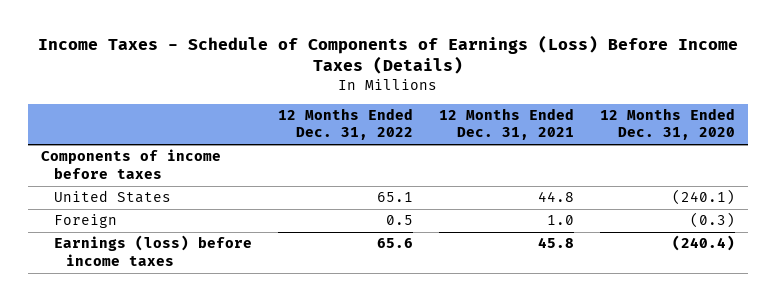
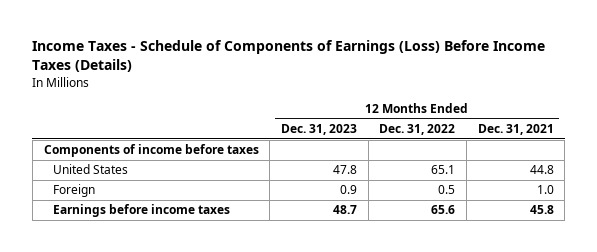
- | 12 Months Ended Dec. 31, 2022 | 12 Months Ended Dec. 31, 2021 | 12 Months Ended Dec. 31, 2020
+ | 12 Months Ended Dec. 31, 2023 | 12 Months Ended Dec. 31, 2022 | 12 Months Ended Dec. 31, 2021
- Earnings (loss) before income taxes | 65.6 | 45.8 | (240.4)
+ Earnings before income taxes | 48.7 | 65.6 | 45.8

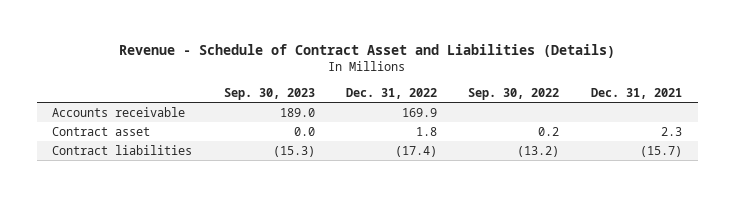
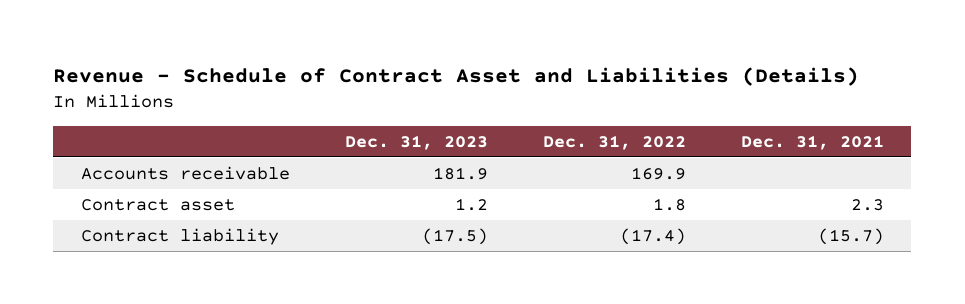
- | Sep. 30, 2023 | Dec. 31, 2022 | Sep. 30, 2022 | Dec. 31, 2021
+ | Dec. 31, 2023 | Dec. 31, 2022 | Dec. 31, 2021
- Contract liabilities | (15.3) | (17.4) | (13.2) | (15.7)
+ Contract liability | (17.5) | (17.4) | (15.7)

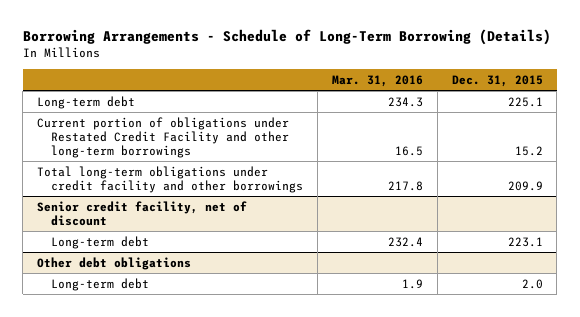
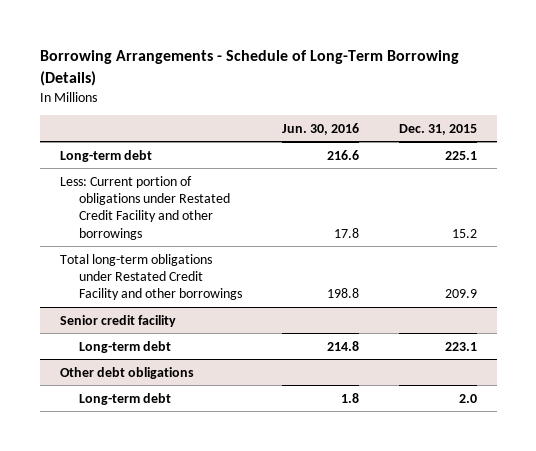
- | Mar. 31, 2016 | Dec. 31, 2015
+ | Jun. 30, 2016 | Dec. 31, 2015
- Current portion of obligations under Restated Credit Facility and other long-term borrowings | 16.5 | 15.2
- Total long-term obligations under credit facility and other borrowings | 217.8 | 209.9
- Senior credit facility, net of discount
+ Less: Current portion of obligations under Restated Credit Facility and other borrowings | 17.8 | 15.2
+ Total long-term obligations under Restated Credit Facility and other borrowings | 198.8 | 209.9
+ Senior credit facility

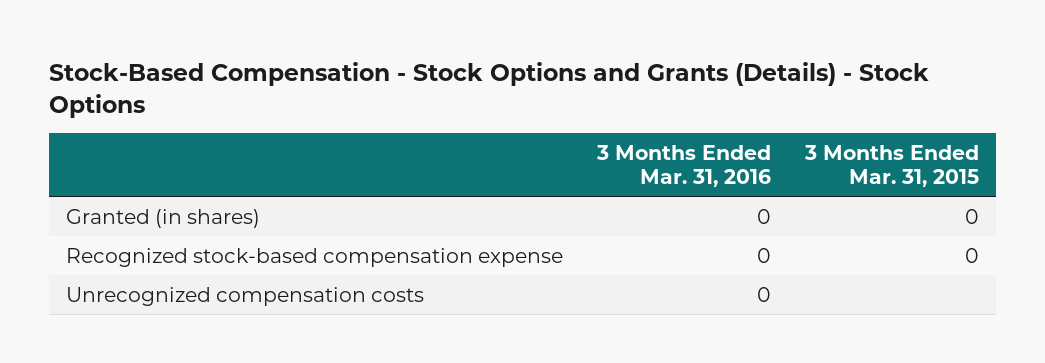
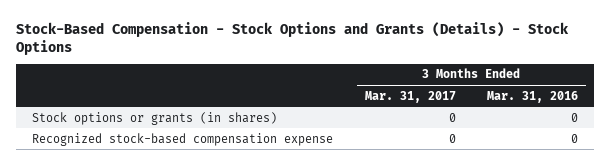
- | 3 Months Ended Mar. 31, 2016 | 3 Months Ended Mar. 31, 2015
+ | 3 Months Ended Mar. 31, 2017 | 3 Months Ended Mar. 31, 2016
- Granted (in shares) | 0 | 0
+ Stock options or grants (in shares) | 0 | 0
- Unrecognized compensation costs | 0 |

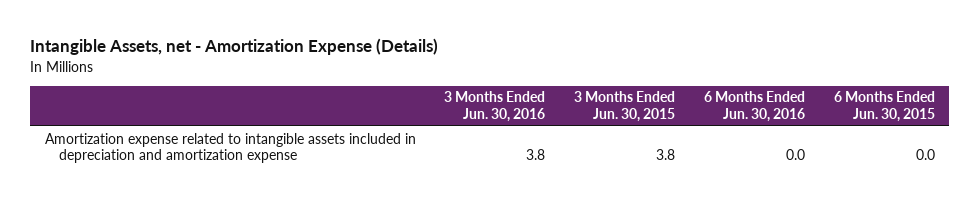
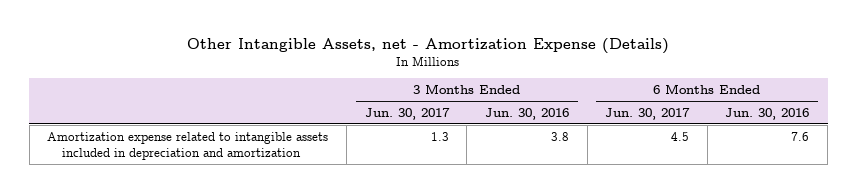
- Intangible Assets, net - Amortization Expense (Details)
+ Other Intangible Assets, net - Amortization Expense (Details)
- | 3 Months Ended Jun. 30, 2016 | 3 Months Ended Jun. 30, 2015 | 6 Months Ended Jun. 30, 2016 | 6 Months Ended Jun. 30, 2015
+ | 3 Months Ended Jun. 30, 2017 | 3 Months Ended Jun. 30, 2016 | 6 Months Ended Jun. 30, 2017 | 6 Months Ended Jun. 30, 2016
- Amortization expense related to intangible assets included in depreciation and amortization expense | 3.8 | 3.8 | 0.0 | 0.0
+ Amortization expense related to intangible assets included in depreciation and amortization | 1.3 | 3.8 | 4.5 | 7.6

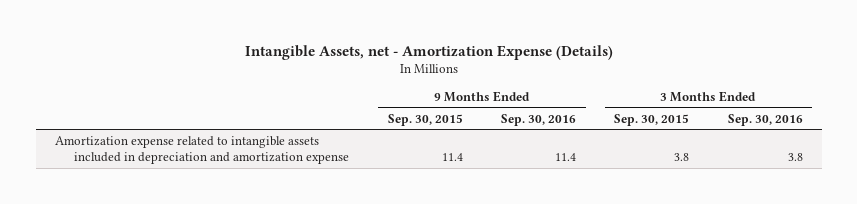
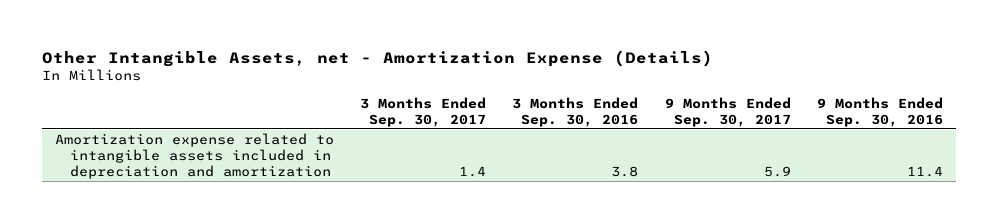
- Intangible Assets, net - Amortization Expense (Details)
+ Other Intangible Assets, net - Amortization Expense (Details)
- | 9 Months Ended Sep. 30, 2015 | 9 Months Ended Sep. 30, 2016 | 3 Months Ended Sep. 30, 2015 | 3 Months Ended Sep. 30, 2016
+ | 3 Months Ended Sep. 30, 2017 | 3 Months Ended Sep. 30, 2016 | 9 Months Ended Sep. 30, 2017 | 9 Months Ended Sep. 30, 2016
- Amortization expense related to intangible assets included in depreciation and amortization expense | 11.4 | 11.4 | 3.8 | 3.8
+ Amortization expense related to intangible assets included in depreciation and amortization | 1.4 | 3.8 | 5.9 | 11.4

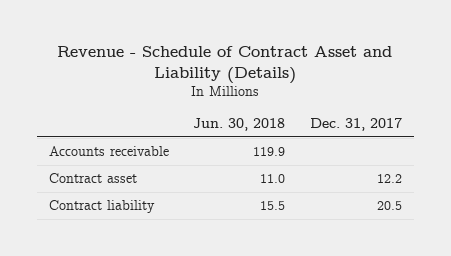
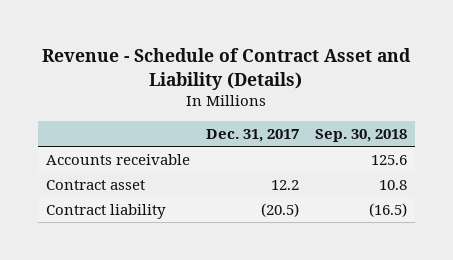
- | Jun. 30, 2018 | Dec. 31, 2017
+ | Dec. 31, 2017 | Sep. 30, 2018
- Contract liability | 15.5 | 20.5
+ Contract liability | (20.5) | (16.5)

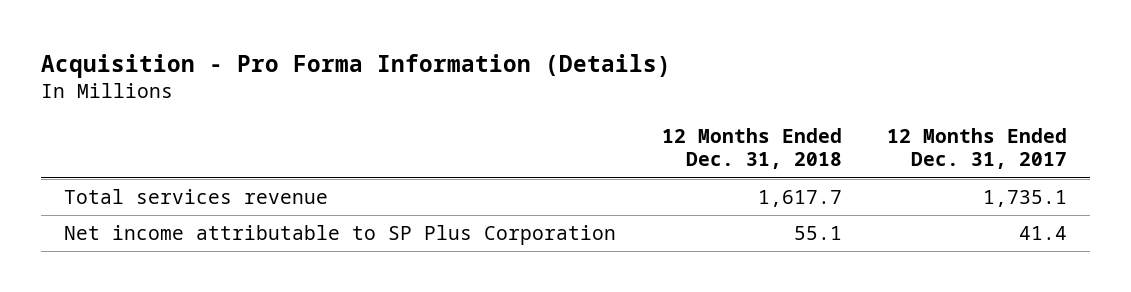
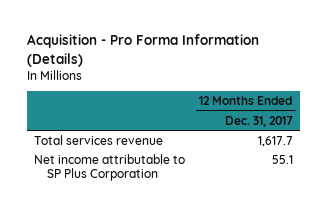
- | 12 Months Ended Dec. 31, 2018 | 12 Months Ended Dec. 31, 2017
+ | 12 Months Ended Dec. 31, 2017
- Total services revenue | 1,617.7 | 1,735.1
- Net income attributable to SP Plus Corporation | 55.1 | 41.4
+ Total services revenue | 1,617.7
+ Net income attributable to SP Plus Corporation | 55.1

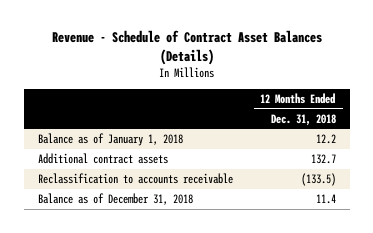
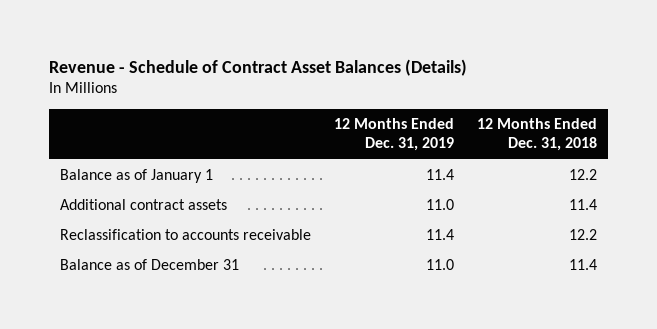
- | 12 Months Ended Dec. 31, 2018
+ | 12 Months Ended Dec. 31, 2019 | 12 Months Ended Dec. 31, 2018
- Balance as of January 1, 2018 | 12.2
- Additional contract assets | 132.7
- Reclassification to accounts receivable | (133.5)
- Balance as of December 31, 2018 | 11.4
+ Balance as of January 1 | 11.4 | 12.2
+ Additional contract assets | 11.0 | 11.4
+ Reclassification to accounts receivable | 11.4 | 12.2
+ Balance as of December 31 | 11.0 | 11.4

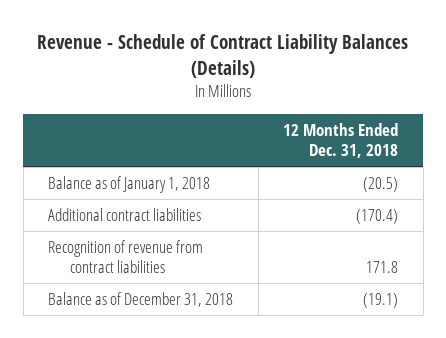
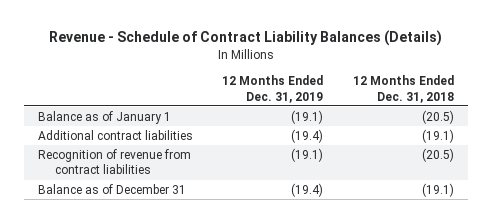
- | 12 Months Ended Dec. 31, 2018
+ | 12 Months Ended Dec. 31, 2019 | 12 Months Ended Dec. 31, 2018
- Balance as of January 1, 2018 | (20.5)
- Additional contract liabilities | (170.4)
- Recognition of revenue from contract liabilities | 171.8
- Balance as of December 31, 2018 | (19.1)
+ Balance as of January 1 | (19.1) | (20.5)
+ Additional contract liabilities | (19.4) | (19.1)
+ Recognition of revenue from contract liabilities | (19.1) | (20.5)
+ Balance as of December 31 | (19.4) | (19.1)

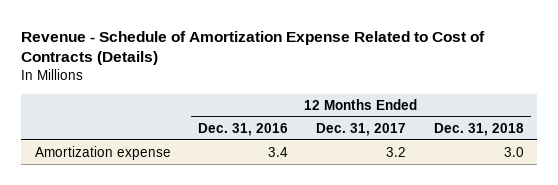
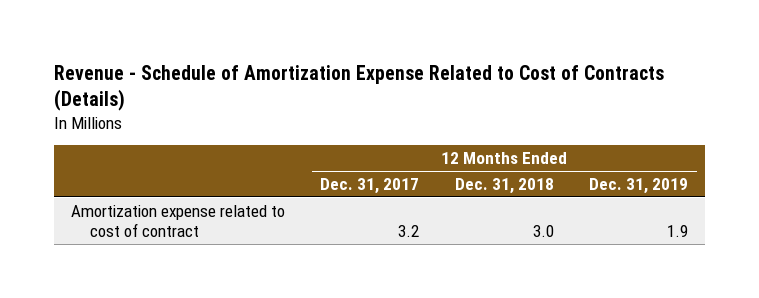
- | 12 Months Ended Dec. 31, 2016 | 12 Months Ended Dec. 31, 2017 | 12 Months Ended Dec. 31, 2018
+ | 12 Months Ended Dec. 31, 2017 | 12 Months Ended Dec. 31, 2018 | 12 Months Ended Dec. 31, 2019
- Amortization expense | 3.4 | 3.2 | 3.0
+ Amortization expense related to cost of contract | 3.2 | 3.0 | 1.9

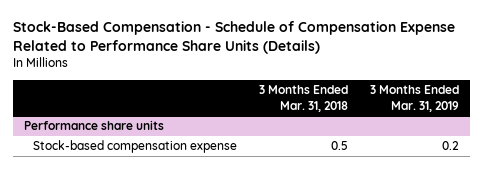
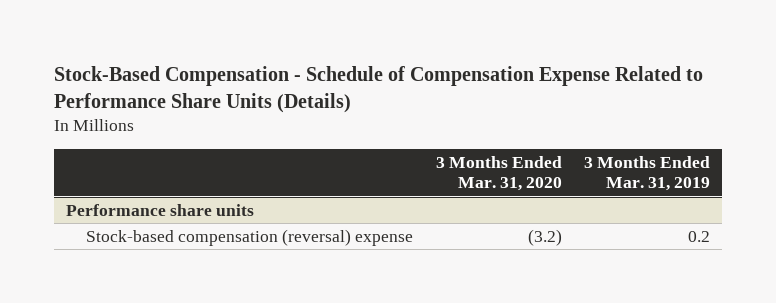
- | 3 Months Ended Mar. 31, 2018 | 3 Months Ended Mar. 31, 2019
+ | 3 Months Ended Mar. 31, 2020 | 3 Months Ended Mar. 31, 2019
@ Performance share units
- Stock-based compensation expense | 0.5 | 0.2
+ Stock-based compensation (reversal) expense | (3.2) | 0.2

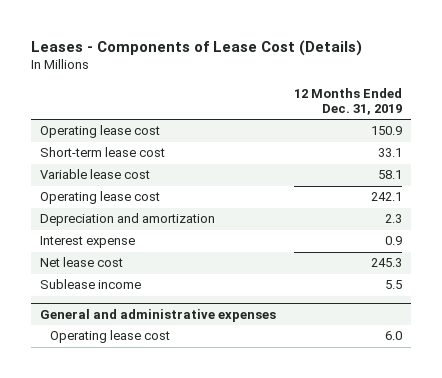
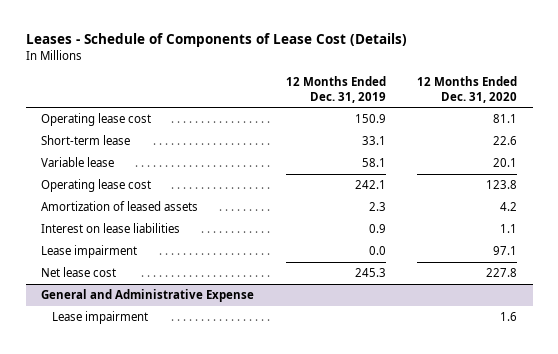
- Leases - Components of Lease Cost (Details)
+ Leases - Schedule of Components of Lease Cost (Details)
- | 12 Months Ended Dec. 31, 2019
+ | 12 Months Ended Dec. 31, 2019 | 12 Months Ended Dec. 31, 2020
- Short-term lease cost | 33.1
- Variable lease cost | 58.1
+ Short-term lease | 33.1 | 22.6
+ Variable lease | 58.1 | 20.1
- Depreciation and amortization | 2.3
- Interest expense | 0.9
+ Amortization of leased assets | 2.3 | 4.2
+ Interest on lease liabilities | 0.9 | 1.1
+ Lease impairment | 0.0 | 97.1
- Sublease income | 5.5
- General and administrative expenses
- Operating lease cost | 6.0
+ General and Administrative Expense
+ Lease impairment | | 1.6

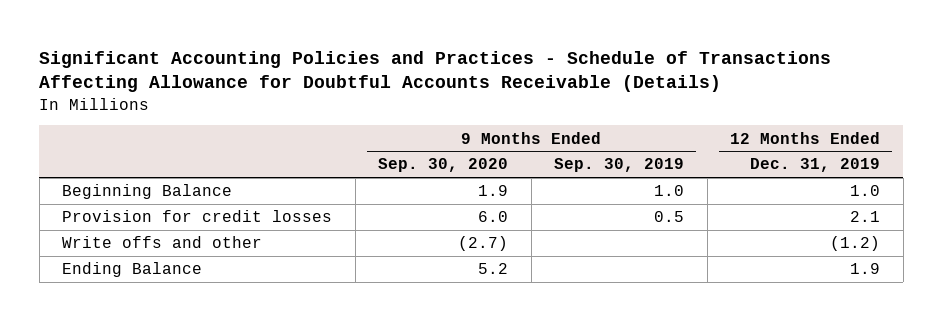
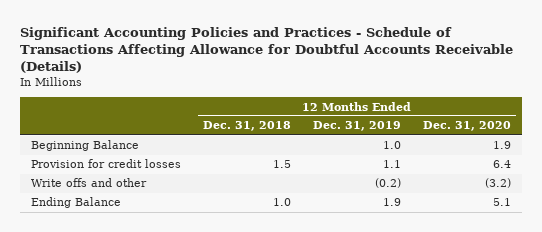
- | 9 Months Ended Sep. 30, 2020 | 9 Months Ended Sep. 30, 2019 | 12 Months Ended Dec. 31, 2019
+ | 12 Months Ended Dec. 31, 2018 | 12 Months Ended Dec. 31, 2019 | 12 Months Ended Dec. 31, 2020
- Provision for credit losses | 6.0 | 0.5 | 2.1
- Write offs and other | (2.7) | | (1.2)
+ Provision for credit losses | 1.5 | 1.1 | 6.4
+ Write offs and other | | (0.2) | (3.2)

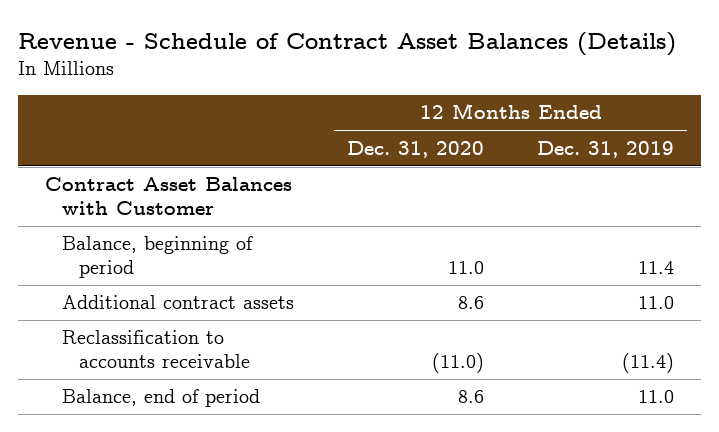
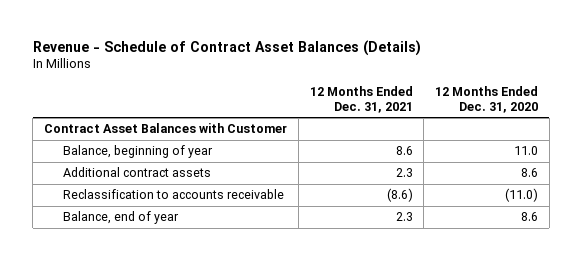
- | 12 Months Ended Dec. 31, 2020 | 12 Months Ended Dec. 31, 2019
+ | 12 Months Ended Dec. 31, 2021 | 12 Months Ended Dec. 31, 2020
- Balance, beginning of period | 11.0 | 11.4
+ Balance, beginning of year | 8.6 | 11.0
- Balance, end of period | 8.6 | 11.0
+ Balance, end of year | 2.3 | 8.6

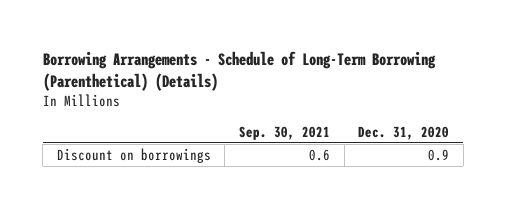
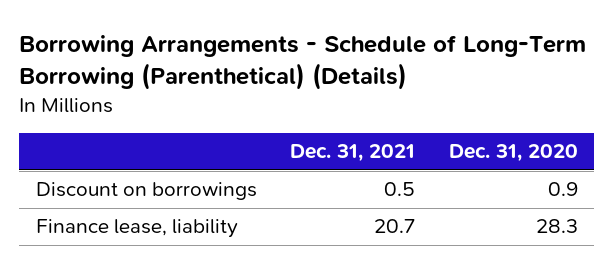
- | Sep. 30, 2021 | Dec. 31, 2020
+ | Dec. 31, 2021 | Dec. 31, 2020
+ Finance lease, liability | 20.7 | 28.3

